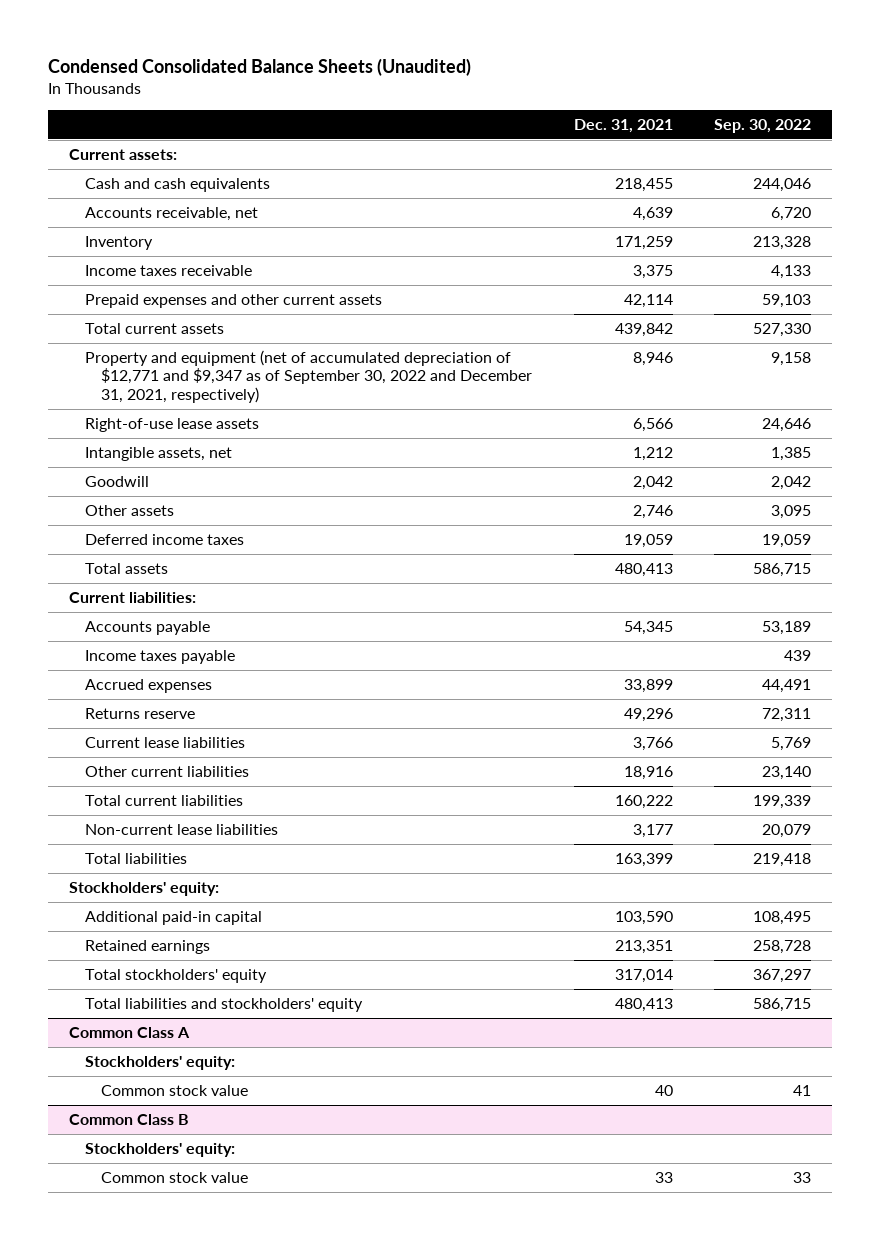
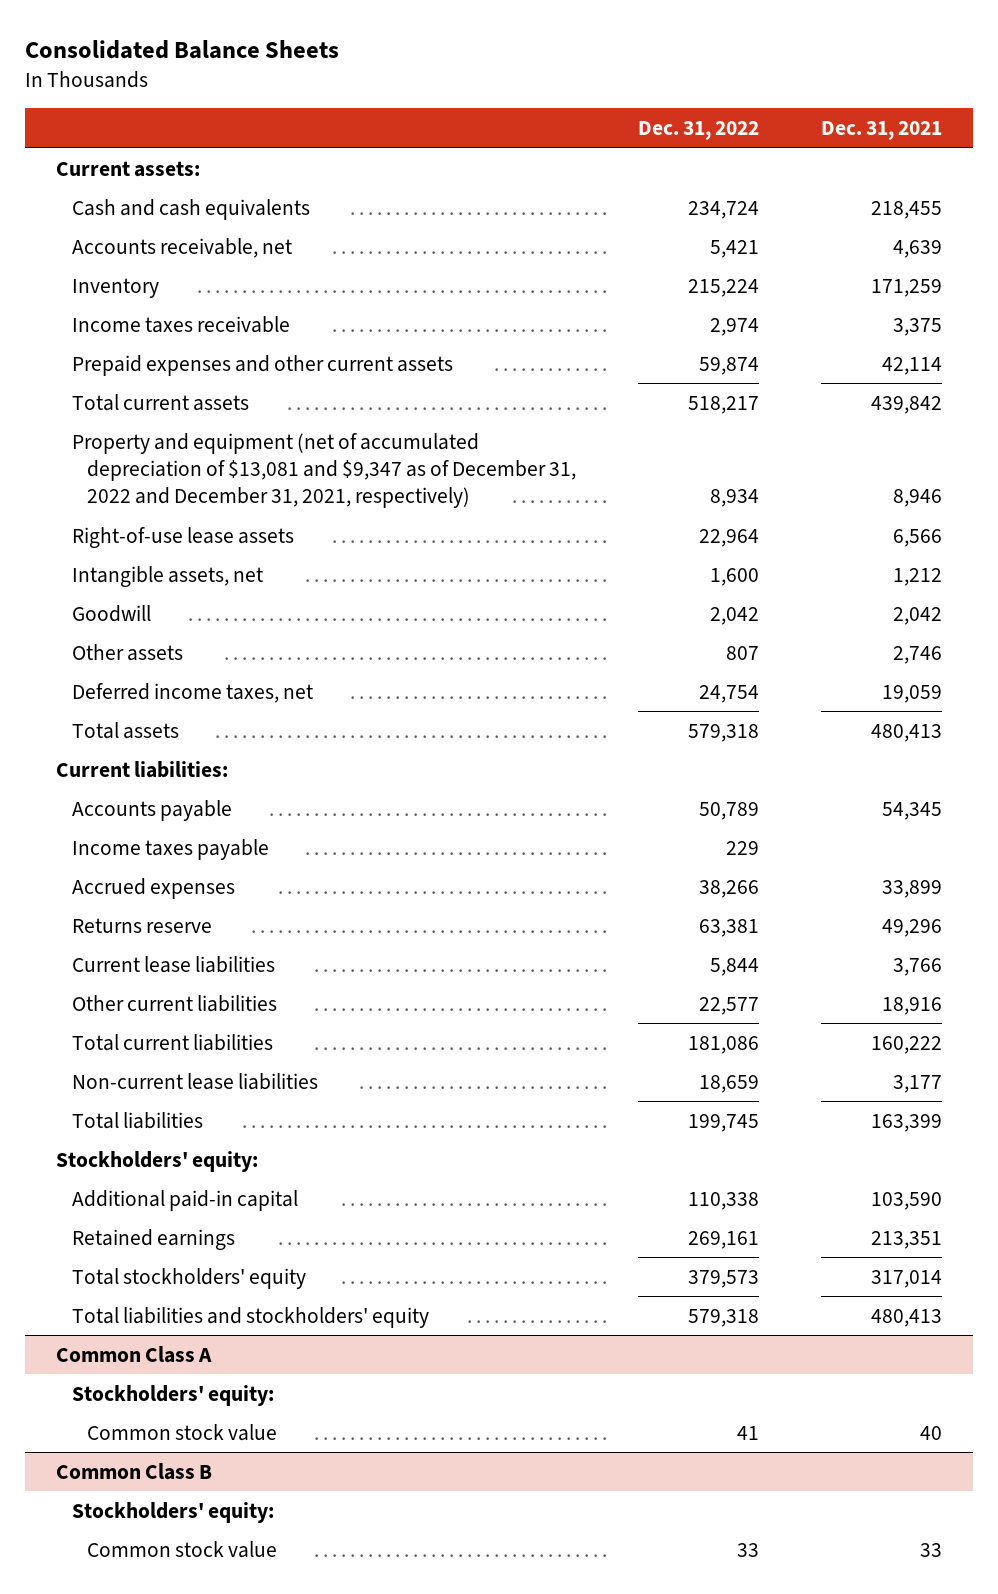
- Condensed Consolidated Balance Sheets (Unaudited)
+ Consolidated Balance Sheets
- | Dec. 31, 2021 | Sep. 30, 2022
+ | Dec. 31, 2022 | Dec. 31, 2021
- Property and equipment (net of accumulated depreciation of $12,771 and $9,347 as of September 30, 2022 and December 31, 2021, respectively) | 8,946 | 9,158
+ Property and equipment (net of accumulated depreciation of $13,081 and $9,347 as of December 31, 2022 and December 31, 2021, respectively) | 8,934 | 8,946
- Deferred income taxes | 19,059 | 19,059
+ Deferred income taxes, net | 24,754 | 19,059

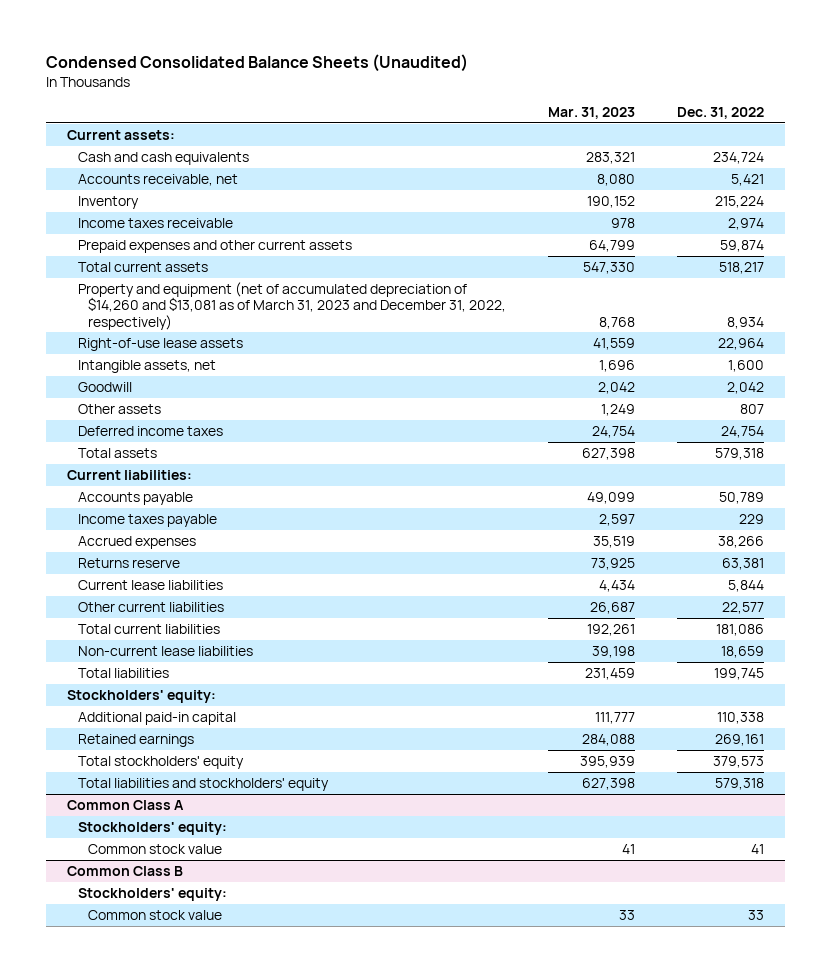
- Consolidated Balance Sheets
+ Condensed Consolidated Balance Sheets (Unaudited)
- | Dec. 31, 2022 | Dec. 31, 2021
+ | Mar. 31, 2023 | Dec. 31, 2022
- Property and equipment (net of accumulated depreciation of $13,081 and $9,347 as of December 31, 2022 and December 31, 2021, respectively) | 8,934 | 8,946
+ Property and equipment (net of accumulated depreciation of $14,260 and $13,081 as of March 31, 2023 and December 31, 2022, respectively) | 8,768 | 8,934
- Deferred income taxes, net | 24,754 | 19,059
+ Deferred income taxes | 24,754 | 24,754

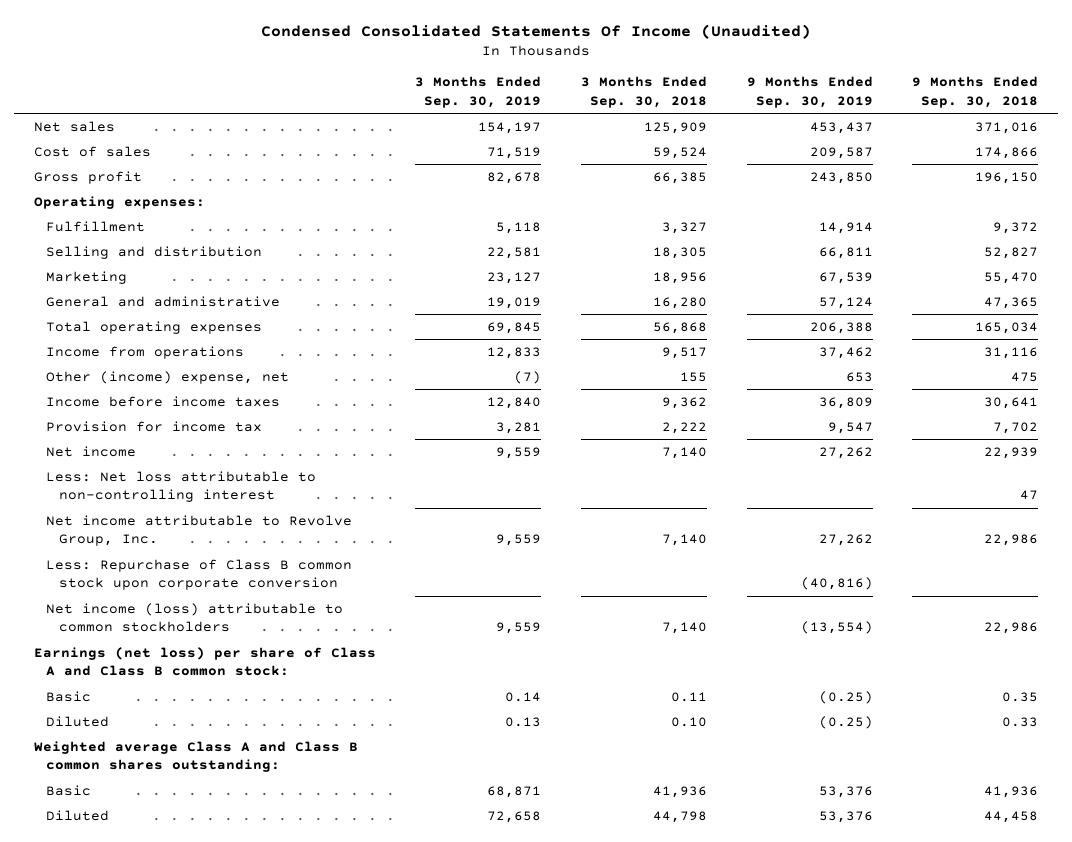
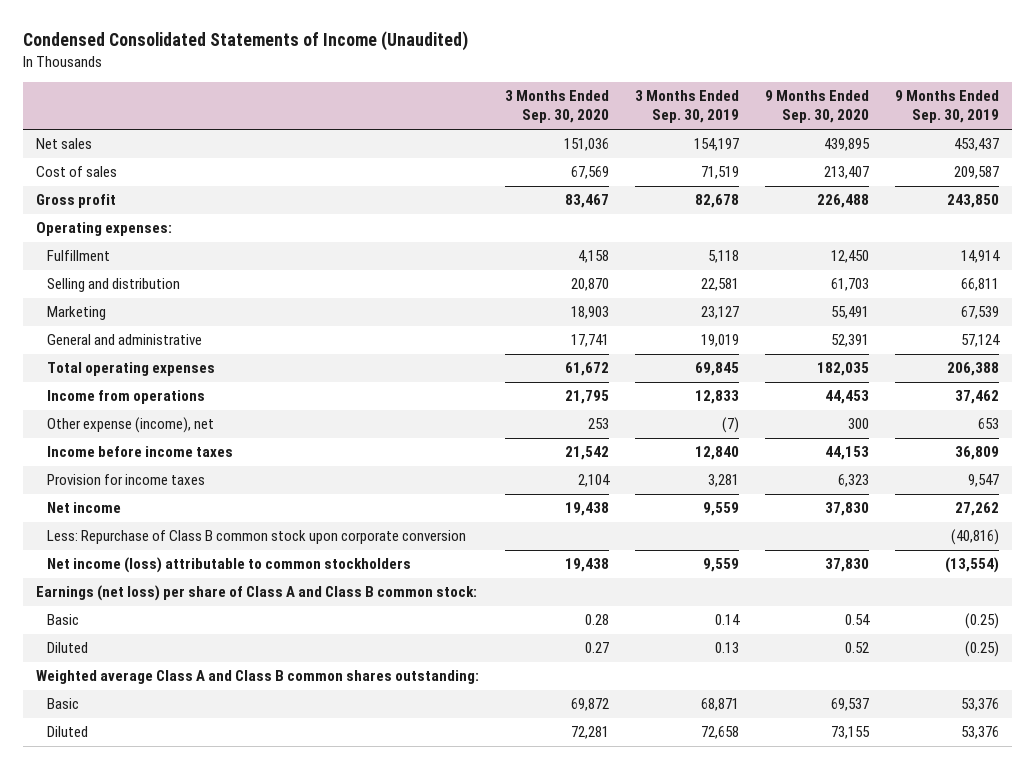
- Condensed Consolidated Statements Of Income (Unaudited)
+ Condensed Consolidated Statements of Income (Unaudited)
- | 3 Months Ended Sep. 30, 2019 | 3 Months Ended Sep. 30, 2018 | 9 Months Ended Sep. 30, 2019 | 9 Months Ended Sep. 30, 2018
+ | 3 Months Ended Sep. 30, 2020 | 3 Months Ended Sep. 30, 2019 | 9 Months Ended Sep. 30, 2020 | 9 Months Ended Sep. 30, 2019
- Other (income) expense, net | (7) | 155 | 653 | 475
+ Other expense (income), net | 253 | (7) | 300 | 653
- Provision for income tax | 3,281 | 2,222 | 9,547 | 7,702
+ Provision for income taxes | 2,104 | 3,281 | 6,323 | 9,547
- Less: Net loss attributable to non-controlling interest | | | | 47
- Net income attributable to Revolve Group, Inc. | 9,559 | 7,140 | 27,262 | 22,986

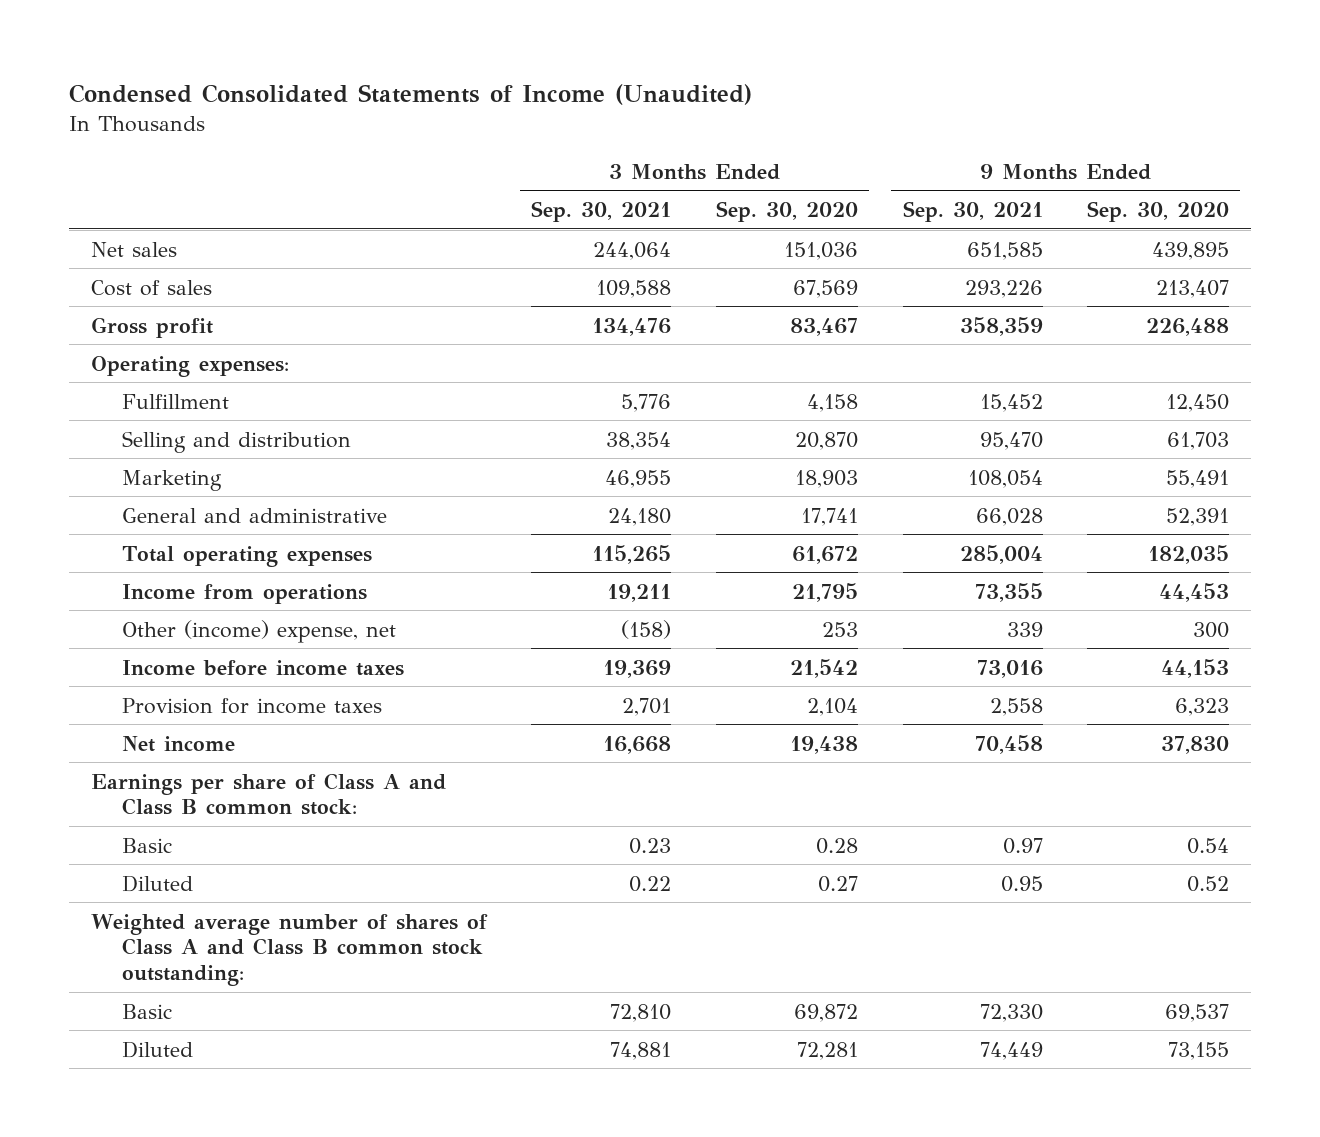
- | 3 Months Ended Sep. 30, 2020 | 3 Months Ended Sep. 30, 2019 | 9 Months Ended Sep. 30, 2020 | 9 Months Ended Sep. 30, 2019
+ | 3 Months Ended Sep. 30, 2021 | 3 Months Ended Sep. 30, 2020 | 9 Months Ended Sep. 30, 2021 | 9 Months Ended Sep. 30, 2020
- Other expense (income), net | 253 | (7) | 300 | 653
+ Other (income) expense, net | (158) | 253 | 339 | 300
- Less: Repurchase of Class B common stock upon corporate conversion | | | | (40,816)
- Net income (loss) attributable to common stockholders | 19,438 | 9,559 | 37,830 | (13,554)
- Earnings (net loss) per share of Class A and Class B common stock:
+ Earnings per share of Class A and Class B common stock:
- Weighted average Class A and Class B common shares outstanding:
+ Weighted average number of shares of Class A and Class B common stock outstanding:

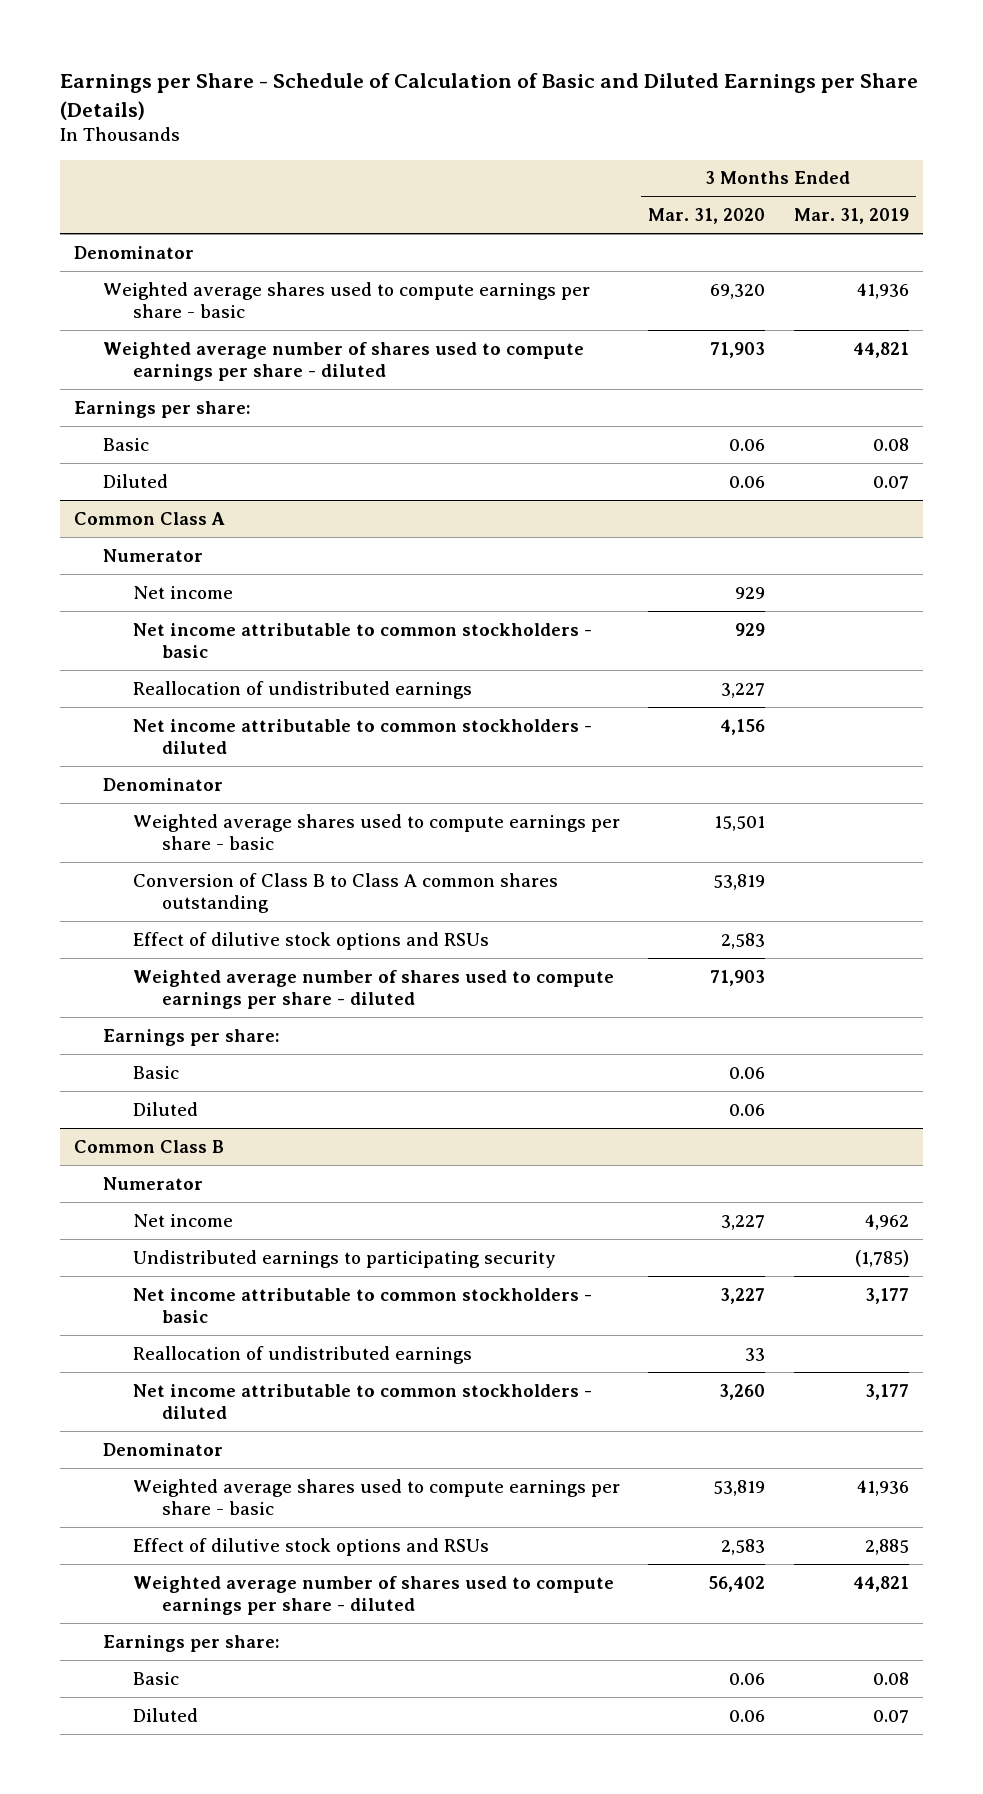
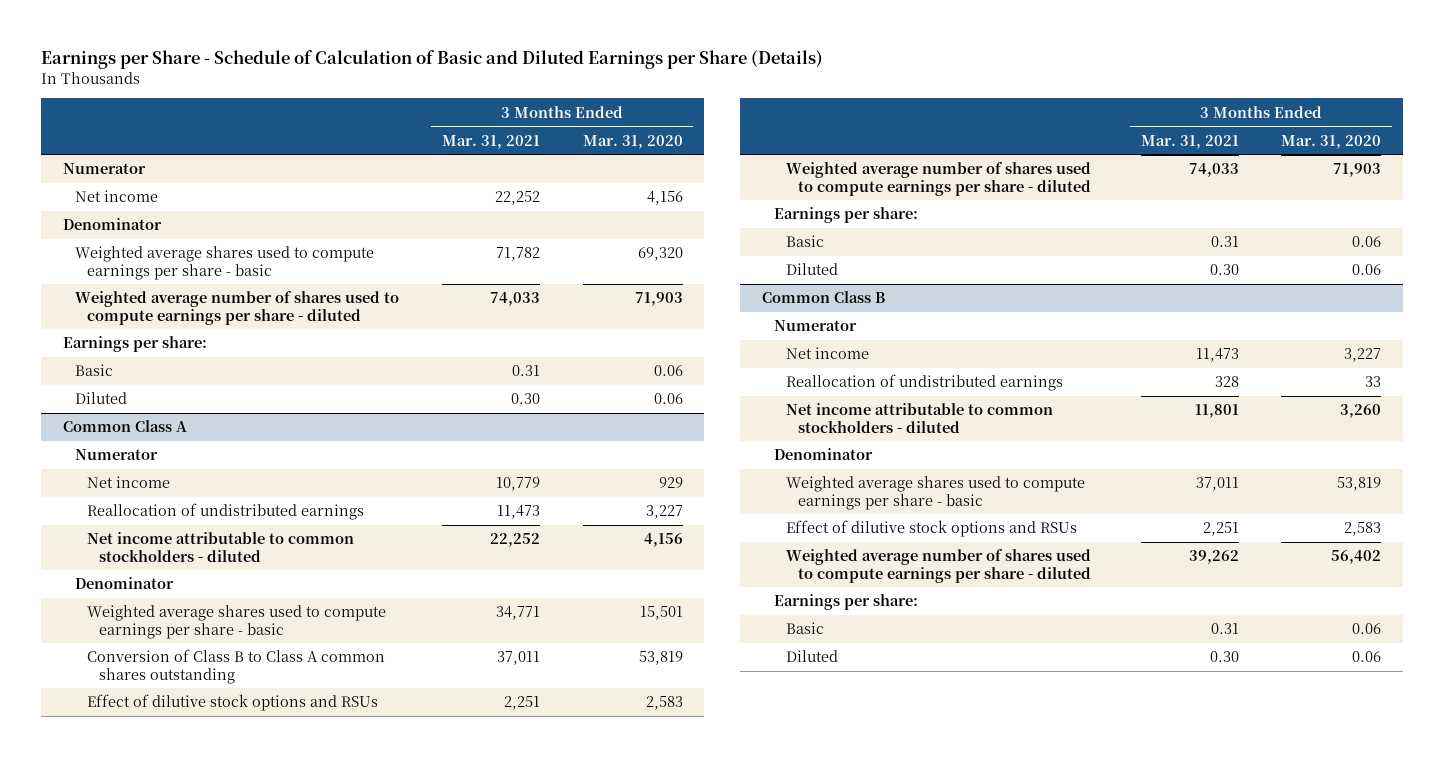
- | 3 Months Ended Mar. 31, 2020 | 3 Months Ended Mar. 31, 2019
+ | 3 Months Ended Mar. 31, 2021 | 3 Months Ended Mar. 31, 2020
+ Numerator
+ Net income | 22,252 | 4,156
@ Common Class A
- Net income attributable to common stockholders - basic | 929 |
@ Common Class B
- Undistributed earnings to participating security | | (1,785)
- Net income attributable to common stockholders - basic | 3,227 | 3,177

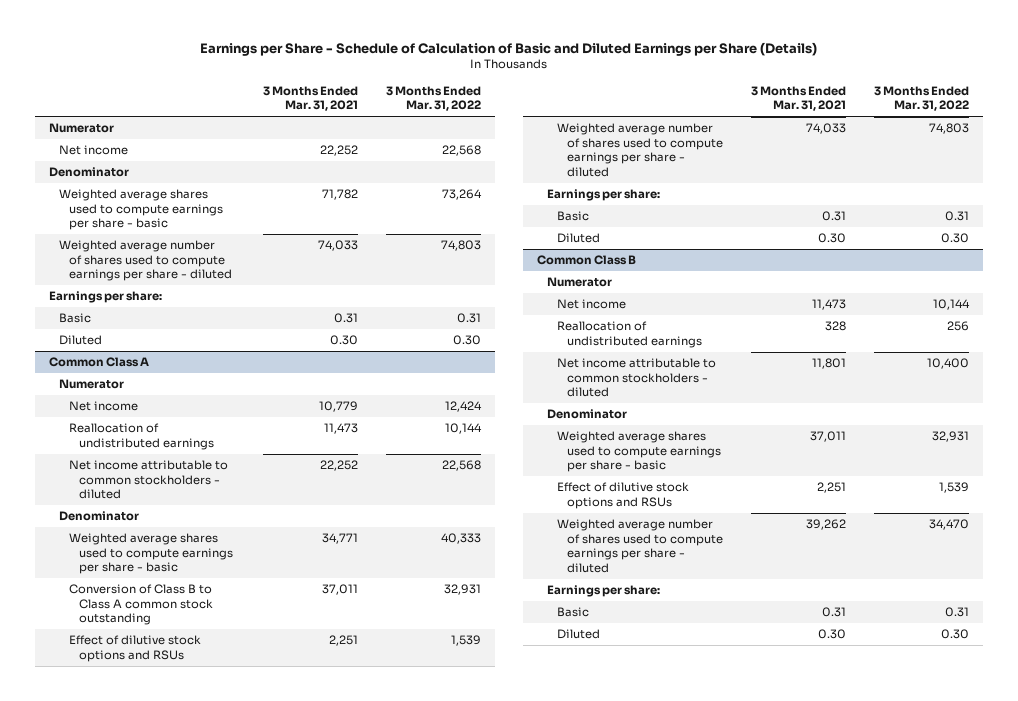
- | 3 Months Ended Mar. 31, 2021 | 3 Months Ended Mar. 31, 2020
+ | 3 Months Ended Mar. 31, 2021 | 3 Months Ended Mar. 31, 2022
@ Common Class A
- Conversion of Class B to Class A common shares outstanding | 37,011 | 53,819
+ Conversion of Class B to Class A common stock outstanding | 37,011 | 32,931

